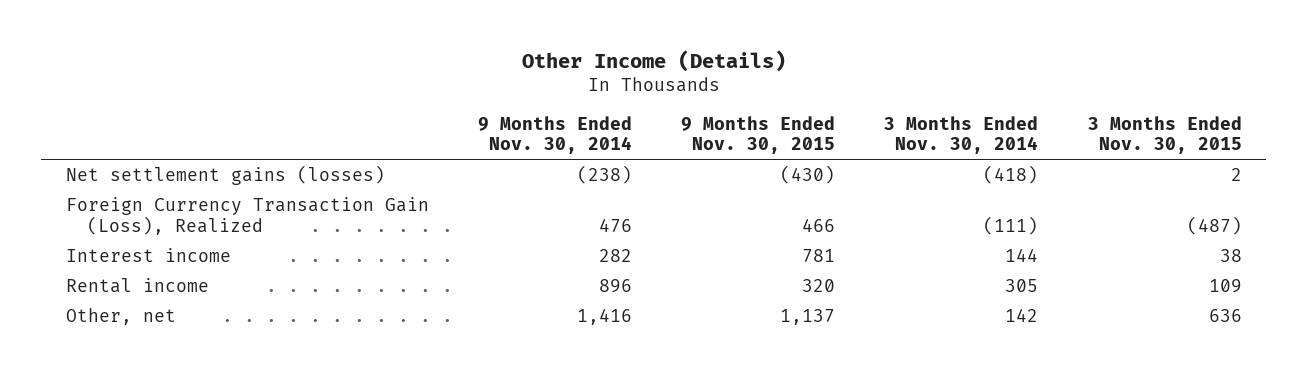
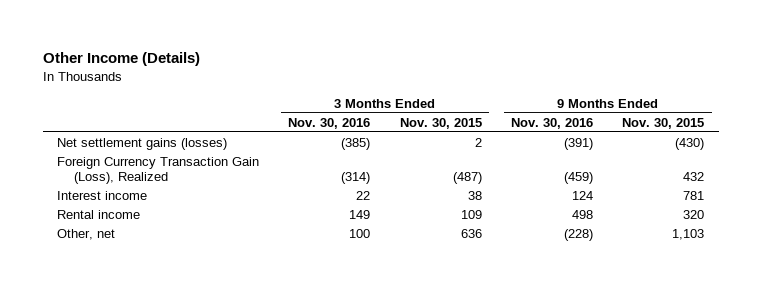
- | 9 Months Ended Nov. 30, 2014 | 9 Months Ended Nov. 30, 2015 | 3 Months Ended Nov. 30, 2014 | 3 Months Ended Nov. 30, 2015
+ | 3 Months Ended Nov. 30, 2016 | 3 Months Ended Nov. 30, 2015 | 9 Months Ended Nov. 30, 2016 | 9 Months Ended Nov. 30, 2015
- Foreign Currency Transaction Gain (Loss), Realized | 476 | 466 | (111) | (487)
+ Foreign Currency Transaction Gain (Loss), Realized | (314) | (487) | (459) | 432
- Other, net | 1,416 | 1,137 | 142 | 636
+ Other, net | 100 | 636 | (228) | 1,103

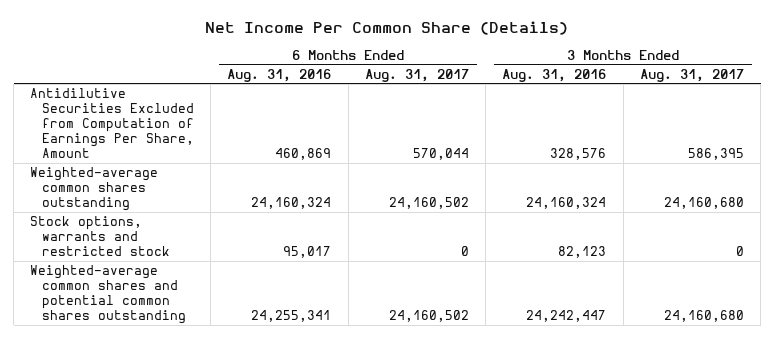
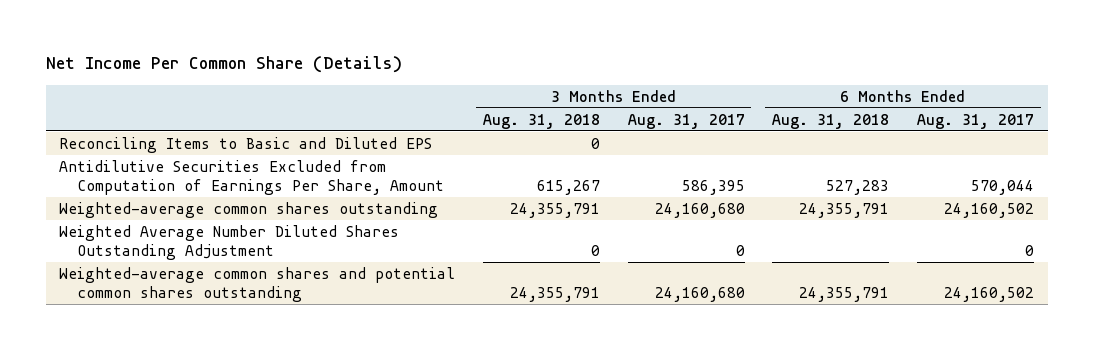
- | 6 Months Ended Aug. 31, 2016 | 6 Months Ended Aug. 31, 2017 | 3 Months Ended Aug. 31, 2016 | 3 Months Ended Aug. 31, 2017
+ | 3 Months Ended Aug. 31, 2018 | 3 Months Ended Aug. 31, 2017 | 6 Months Ended Aug. 31, 2018 | 6 Months Ended Aug. 31, 2017
+ Reconciling Items to Basic and Diluted EPS | 0 | | |
- Stock options, warrants and restricted stock | 95,017 | 0 | 82,123 | 0
+ Weighted Average Number Diluted Shares Outstanding Adjustment | 0 | 0 | | 0

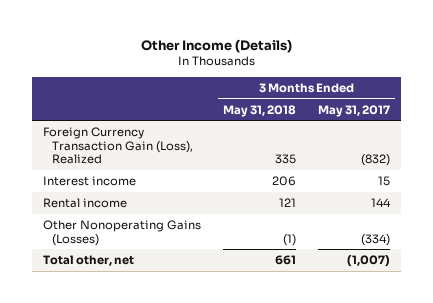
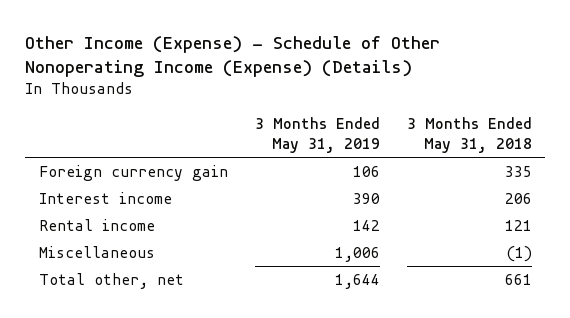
- Other Income (Details)
+ Other Income (Expense) - Schedule of Other Nonoperating Income (Expense) (Details)
- | 3 Months Ended May 31, 2018 | 3 Months Ended May 31, 2017
+ | 3 Months Ended May 31, 2019 | 3 Months Ended May 31, 2018
- Foreign Currency Transaction Gain (Loss), Realized | 335 | (832)
+ Foreign currency gain | 106 | 335
- Other Nonoperating Gains (Losses) | (1) | (334)
+ Miscellaneous | 1,006 | (1)

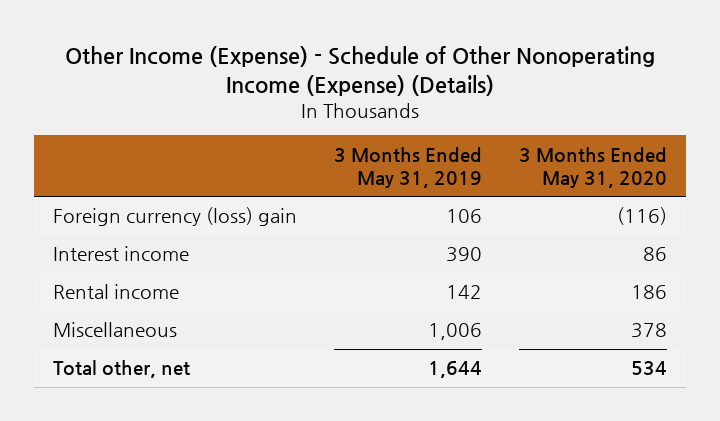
- | 3 Months Ended May 31, 2019 | 3 Months Ended May 31, 2018
+ | 3 Months Ended May 31, 2019 | 3 Months Ended May 31, 2020
- Foreign currency gain | 106 | 335
+ Foreign currency (loss) gain | 106 | (116)

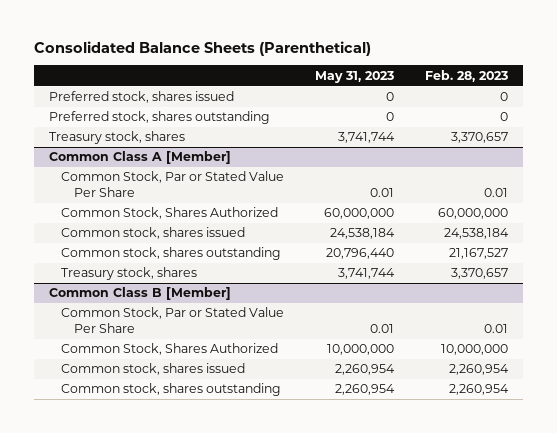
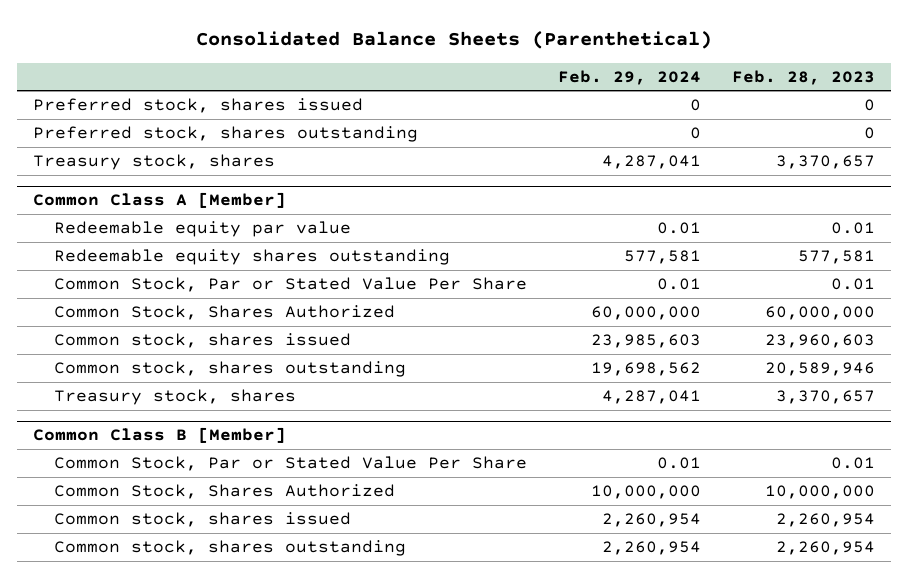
- | May 31, 2023 | Feb. 28, 2023
+ | Feb. 29, 2024 | Feb. 28, 2023
@ Common Class A [Member]
+ Redeemable equity par value | 0.01 | 0.01
+ Redeemable equity shares outstanding | 577,581 | 577,581
- Common stock, shares issued | 24,538,184 | 24,538,184
- Common stock, shares outstanding | 20,796,440 | 21,167,527
+ Common stock, shares issued | 23,985,603 | 23,960,603
+ Common stock, shares outstanding | 19,698,562 | 20,589,946

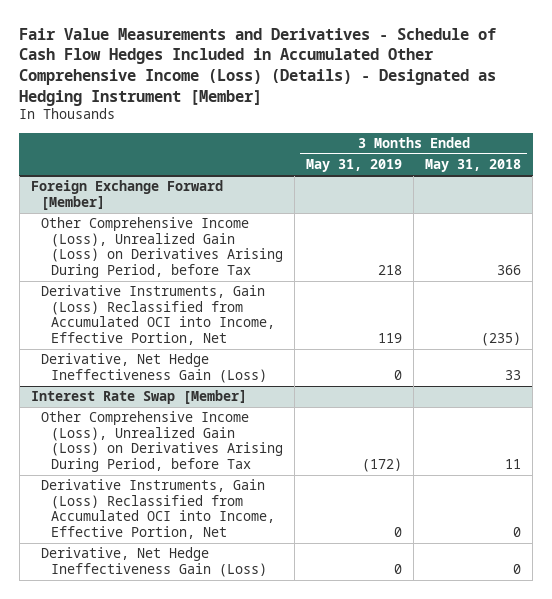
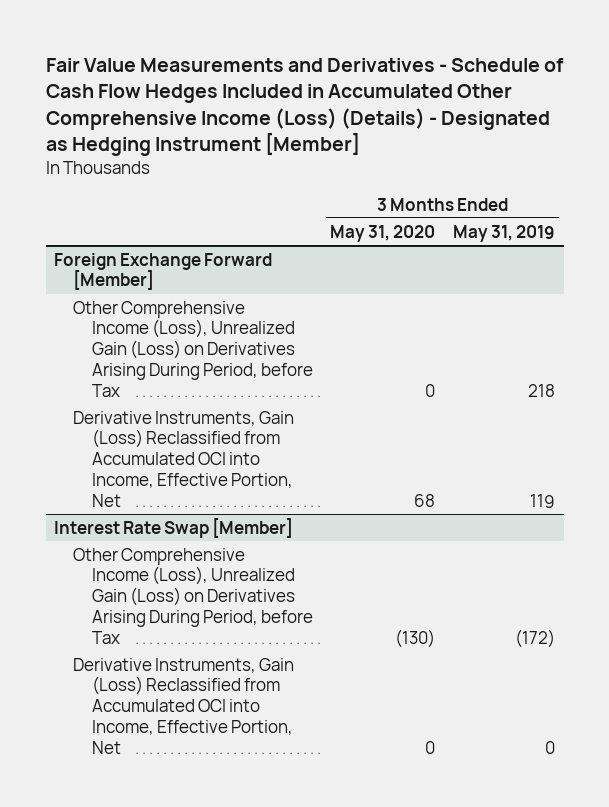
- | 3 Months Ended May 31, 2019 | 3 Months Ended May 31, 2018
+ | 3 Months Ended May 31, 2020 | 3 Months Ended May 31, 2019
@ Foreign Exchange Forward [Member]
- Derivative, Net Hedge Ineffectiveness Gain (Loss) | 0 | 33
@ Interest Rate Swap [Member]
- Derivative, Net Hedge Ineffectiveness Gain (Loss) | 0 | 0

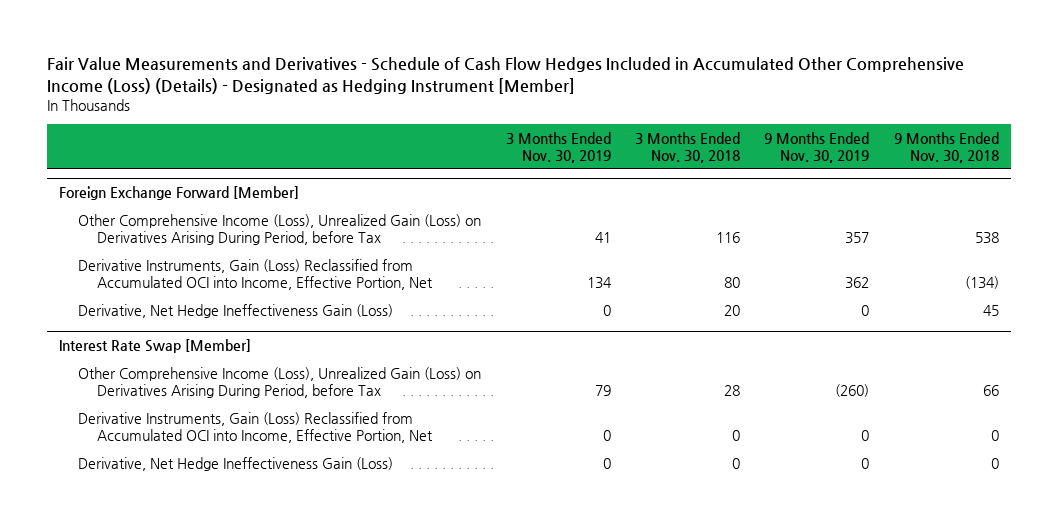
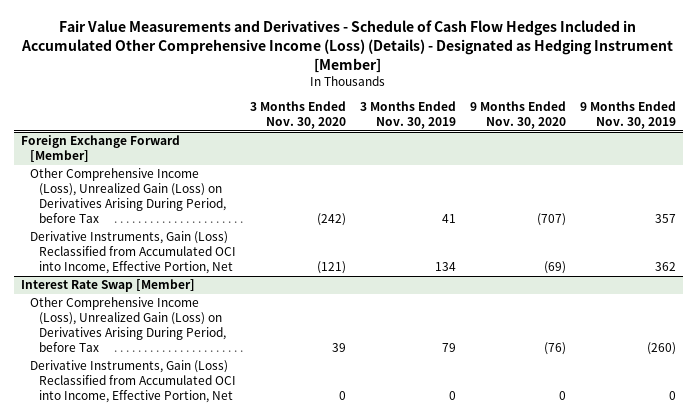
- | 3 Months Ended Nov. 30, 2019 | 3 Months Ended Nov. 30, 2018 | 9 Months Ended Nov. 30, 2019 | 9 Months Ended Nov. 30, 2018
+ | 3 Months Ended Nov. 30, 2020 | 3 Months Ended Nov. 30, 2019 | 9 Months Ended Nov. 30, 2020 | 9 Months Ended Nov. 30, 2019
@ Foreign Exchange Forward [Member]
- Derivative, Net Hedge Ineffectiveness Gain (Loss) | 0 | 20 | 0 | 45
@ Interest Rate Swap [Member]
- Derivative, Net Hedge Ineffectiveness Gain (Loss) | 0 | 0 | 0 | 0

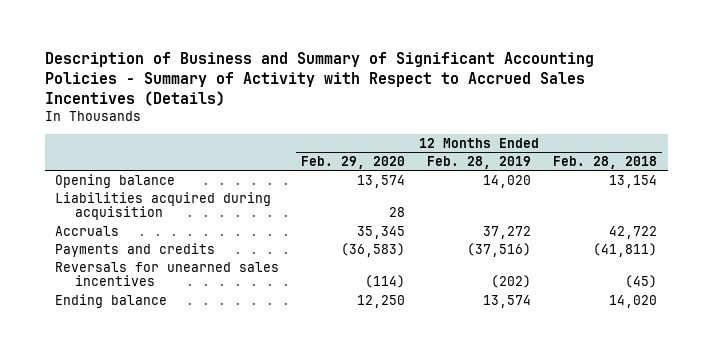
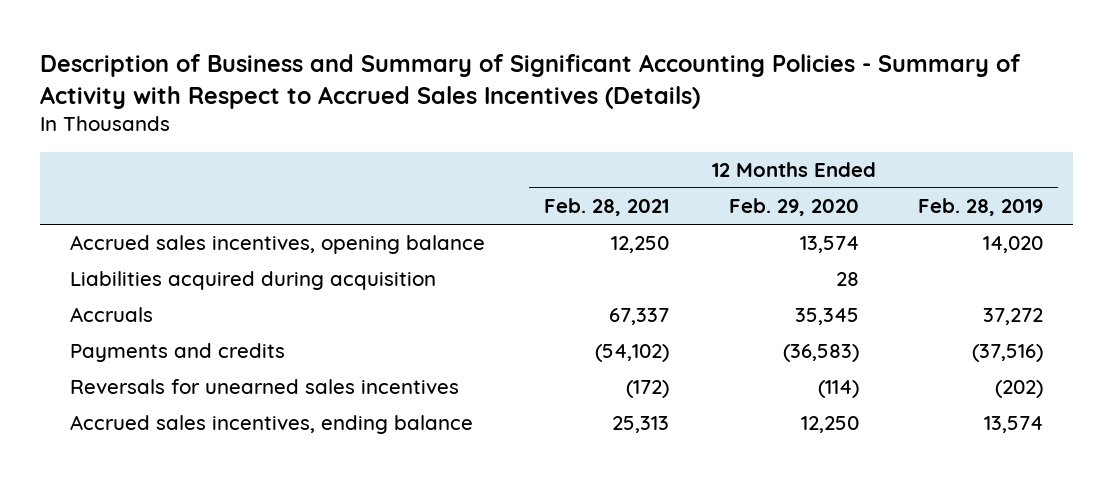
- | 12 Months Ended Feb. 29, 2020 | 12 Months Ended Feb. 28, 2019 | 12 Months Ended Feb. 28, 2018
+ | 12 Months Ended Feb. 28, 2021 | 12 Months Ended Feb. 29, 2020 | 12 Months Ended Feb. 28, 2019
- Opening balance | 13,574 | 14,020 | 13,154
+ Accrued sales incentives, opening balance | 12,250 | 13,574 | 14,020
- Ending balance | 12,250 | 13,574 | 14,020
+ Accrued sales incentives, ending balance | 25,313 | 12,250 | 13,574

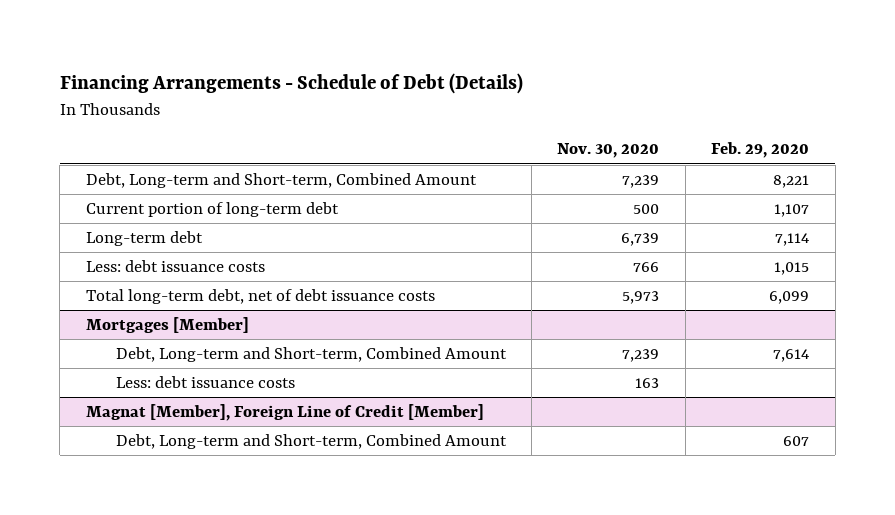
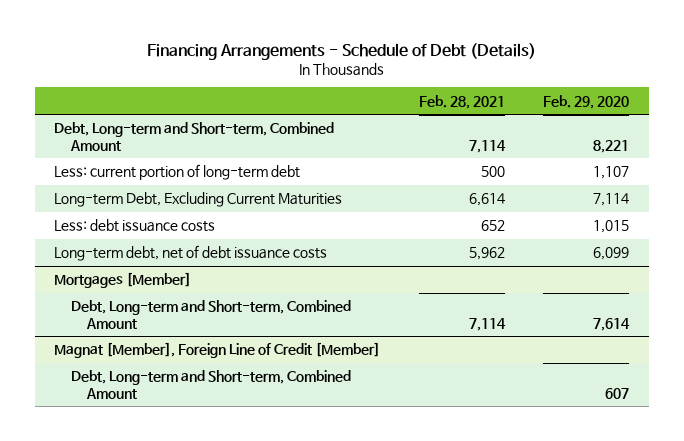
- | Nov. 30, 2020 | Feb. 29, 2020
+ | Feb. 28, 2021 | Feb. 29, 2020
- Current portion of long-term debt | 500 | 1,107
- Long-term debt | 6,739 | 7,114
+ Less: current portion of long-term debt | 500 | 1,107
+ Long-term Debt, Excluding Current Maturities | 6,614 | 7,114
- Total long-term debt, net of debt issuance costs | 5,973 | 6,099
+ Long-term debt, net of debt issuance costs | 5,962 | 6,099
@ Mortgages [Member]
- Less: debt issuance costs | 163 |

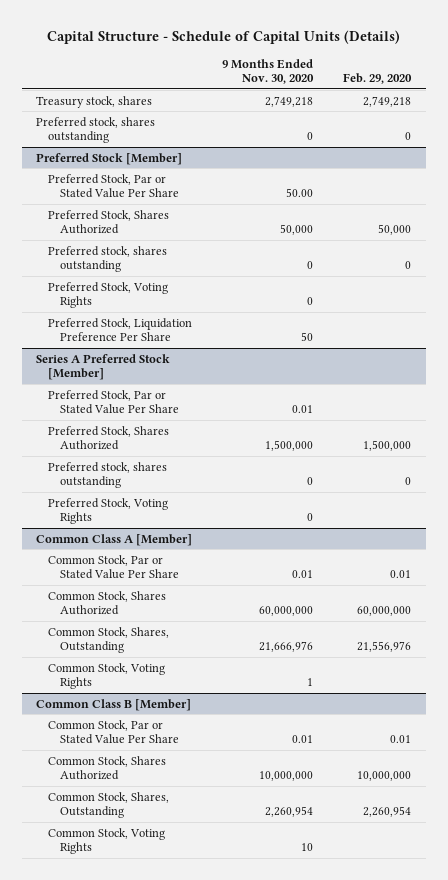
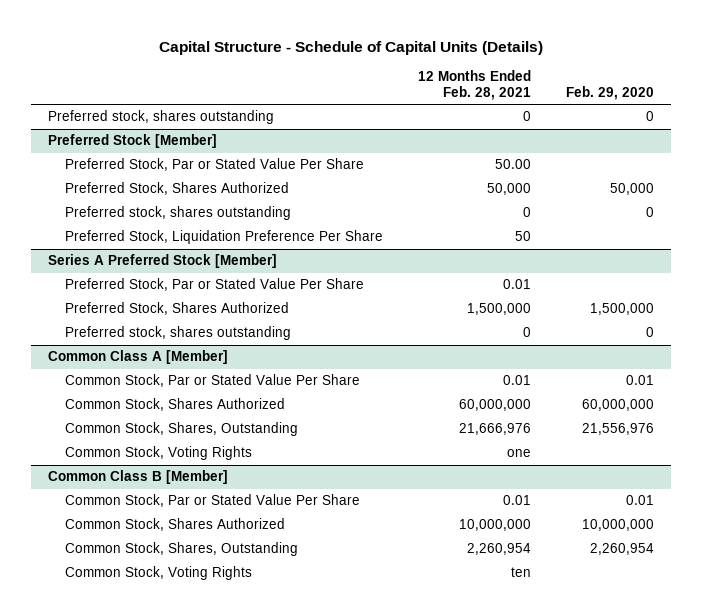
- | 9 Months Ended Nov. 30, 2020 | Feb. 29, 2020
+ | 12 Months Ended Feb. 28, 2021 | Feb. 29, 2020
- Treasury stock, shares | 2,749,218 | 2,749,218
@ Preferred Stock [Member]
- Preferred Stock, Voting Rights | 0 |
@ Series A Preferred Stock [Member]
- Preferred Stock, Voting Rights | 0 |

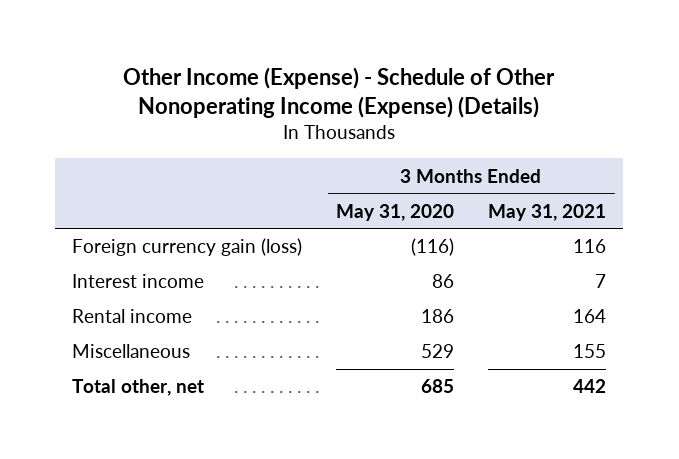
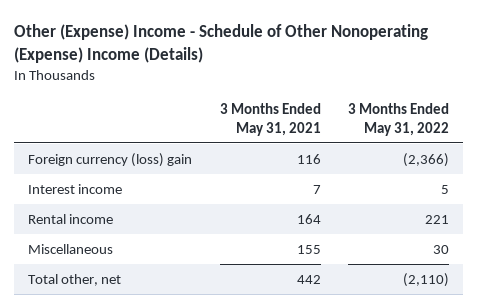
- Other Income (Expense) - Schedule of Other Nonoperating Income (Expense) (Details)
+ Other (Expense) Income - Schedule of Other Nonoperating (Expense) Income (Details)
- | 3 Months Ended May 31, 2020 | 3 Months Ended May 31, 2021
+ | 3 Months Ended May 31, 2021 | 3 Months Ended May 31, 2022
- Foreign currency gain (loss) | (116) | 116
+ Foreign currency (loss) gain | 116 | (2,366)

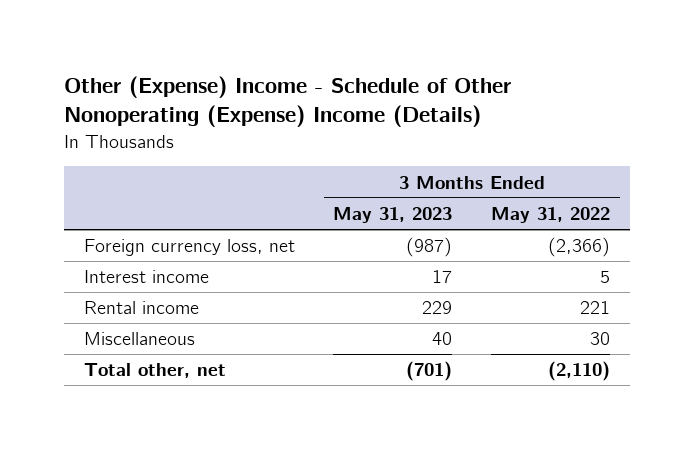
- | 3 Months Ended May 31, 2021 | 3 Months Ended May 31, 2022
+ | 3 Months Ended May 31, 2023 | 3 Months Ended May 31, 2022
- Foreign currency (loss) gain | 116 | (2,366)
+ Foreign currency loss, net | (987) | (2,366)

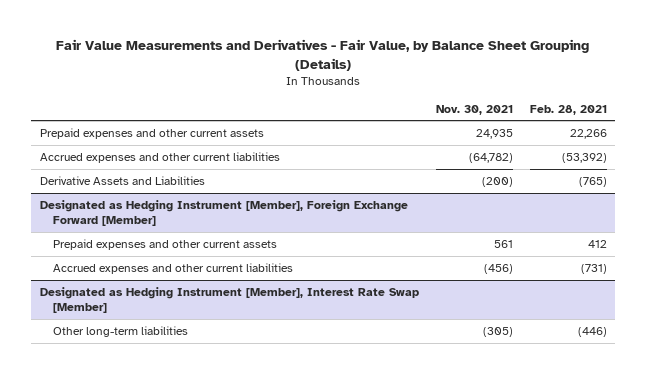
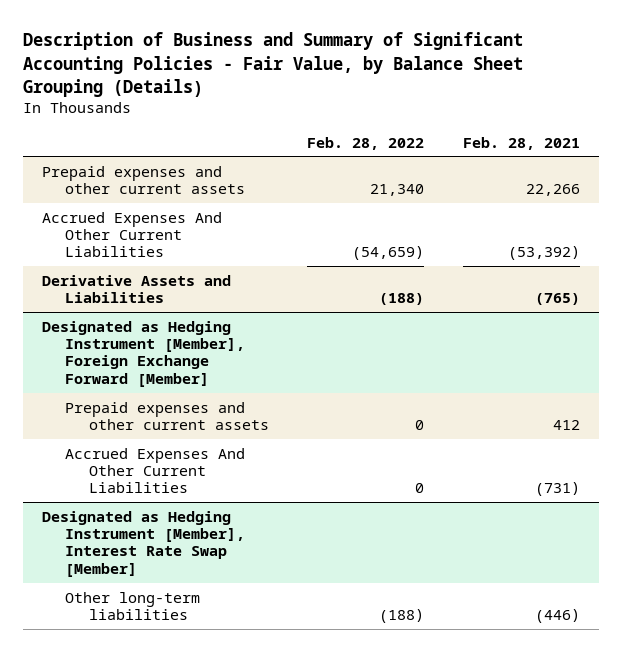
- Fair Value Measurements and Derivatives - Fair Value, by Balance Sheet Grouping (Details)
+ Description of Business and Summary of Significant Accounting Policies - Fair Value, by Balance Sheet Grouping (Details)
- | Nov. 30, 2021 | Feb. 28, 2021
+ | Feb. 28, 2022 | Feb. 28, 2021
- Accrued expenses and other current liabilities | (64,782) | (53,392)
+ Accrued Expenses And Other Current Liabilities | (54,659) | (53,392)
@ Designated as Hedging Instrument [Member], Foreign Exchange Forward [Member]
- Accrued expenses and other current liabilities | (456) | (731)
+ Accrued Expenses And Other Current Liabilities | 0 | (731)

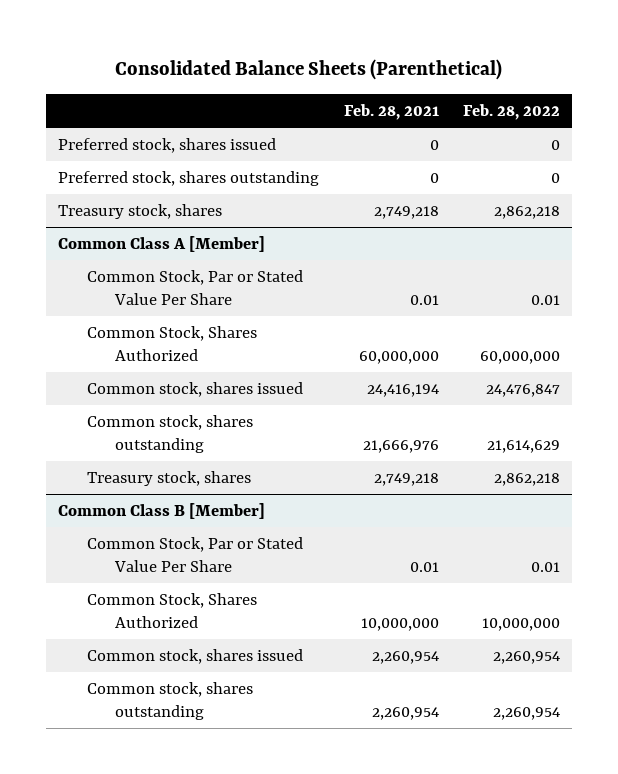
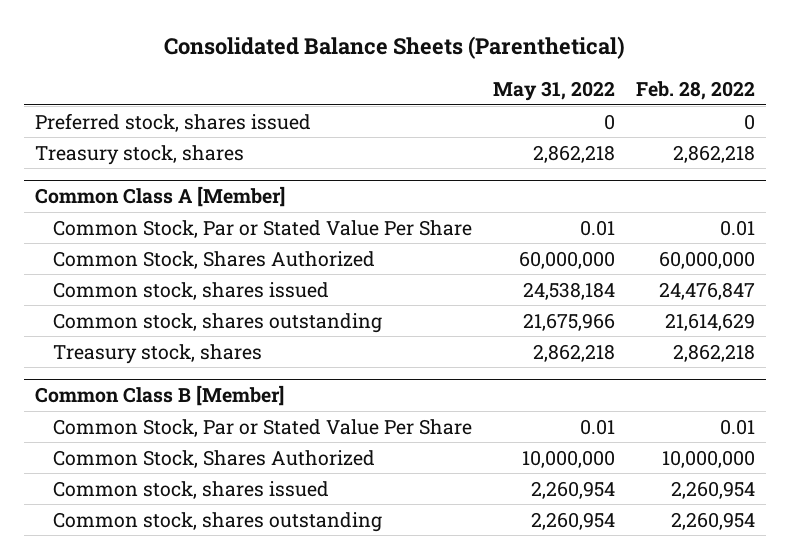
- | Feb. 28, 2021 | Feb. 28, 2022
+ | May 31, 2022 | Feb. 28, 2022
- Preferred stock, shares outstanding | 0 | 0

